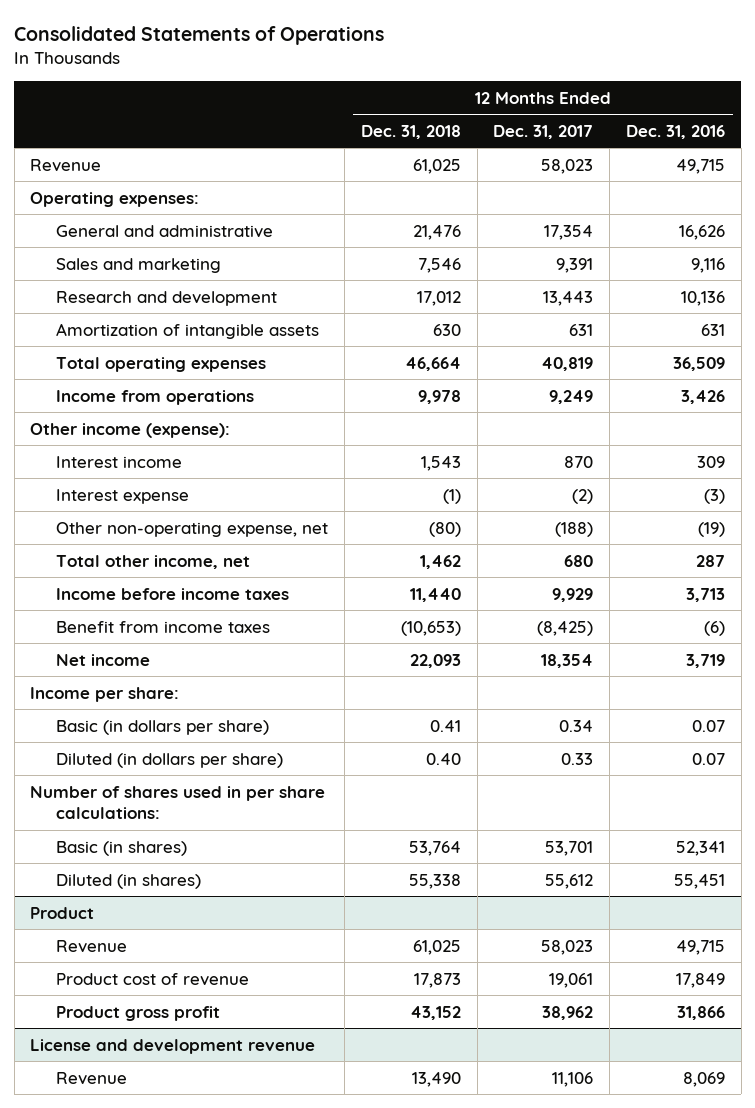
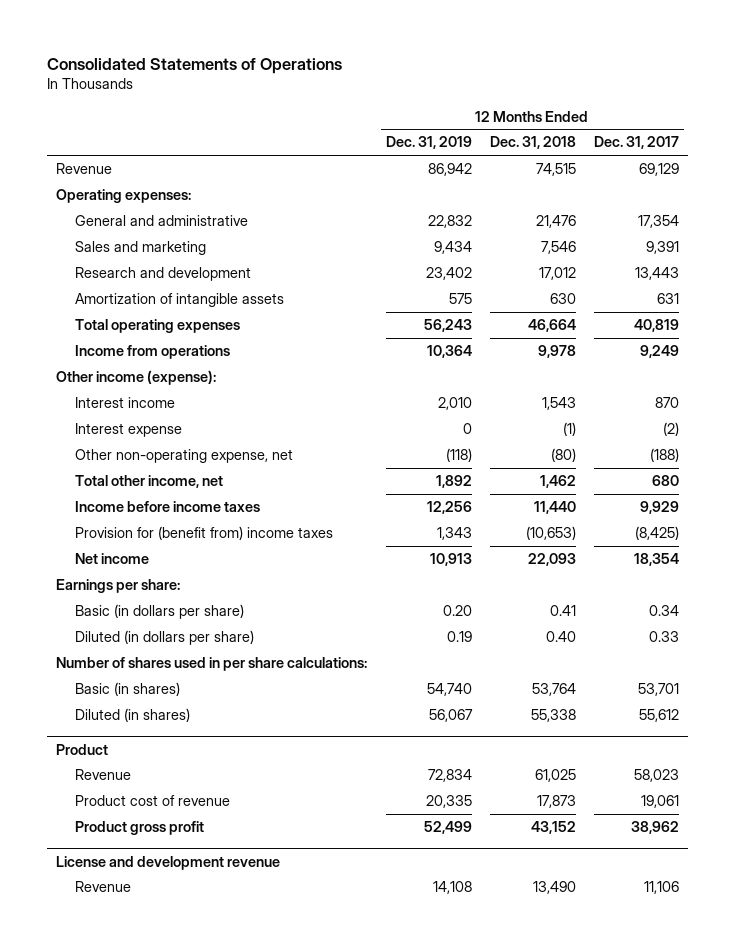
- | 12 Months Ended Dec. 31, 2018 | 12 Months Ended Dec. 31, 2017 | 12 Months Ended Dec. 31, 2016
+ | 12 Months Ended Dec. 31, 2019 | 12 Months Ended Dec. 31, 2018 | 12 Months Ended Dec. 31, 2017
- Revenue | 61,025 | 58,023 | 49,715
+ Revenue | 86,942 | 74,515 | 69,129
- Benefit from income taxes | (10,653) | (8,425) | (6)
+ Provision for (benefit from) income taxes | 1,343 | (10,653) | (8,425)
- Income per share:
+ Earnings per share:

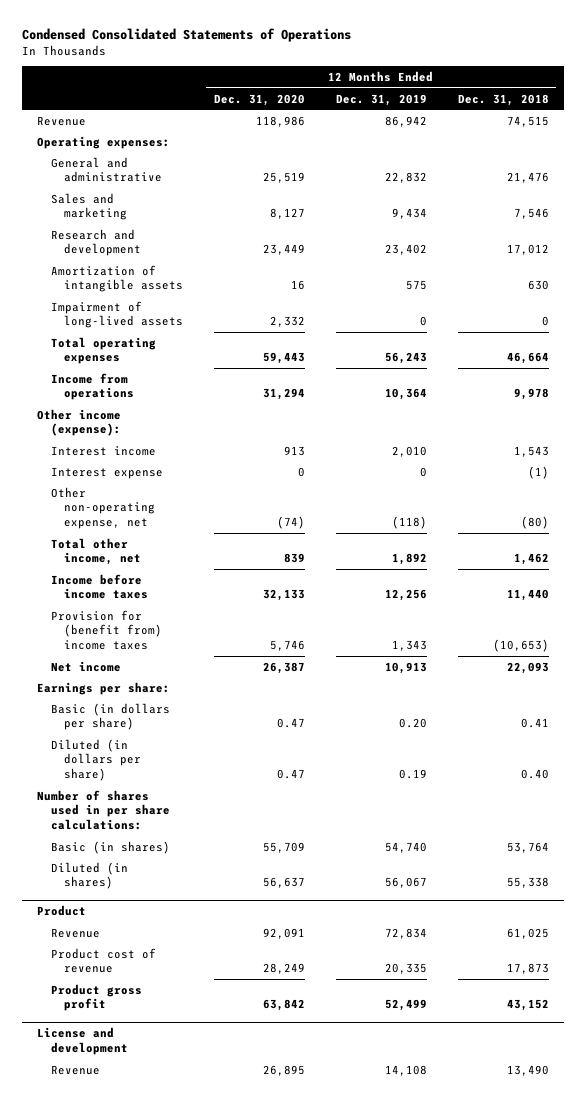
- Consolidated Statements of Operations
+ Condensed Consolidated Statements of Operations
- | 12 Months Ended Dec. 31, 2019 | 12 Months Ended Dec. 31, 2018 | 12 Months Ended Dec. 31, 2017
+ | 12 Months Ended Dec. 31, 2020 | 12 Months Ended Dec. 31, 2019 | 12 Months Ended Dec. 31, 2018
+ Impairment of long-lived assets | 2,332 | 0 | 0
- License and development revenue
+ License and development

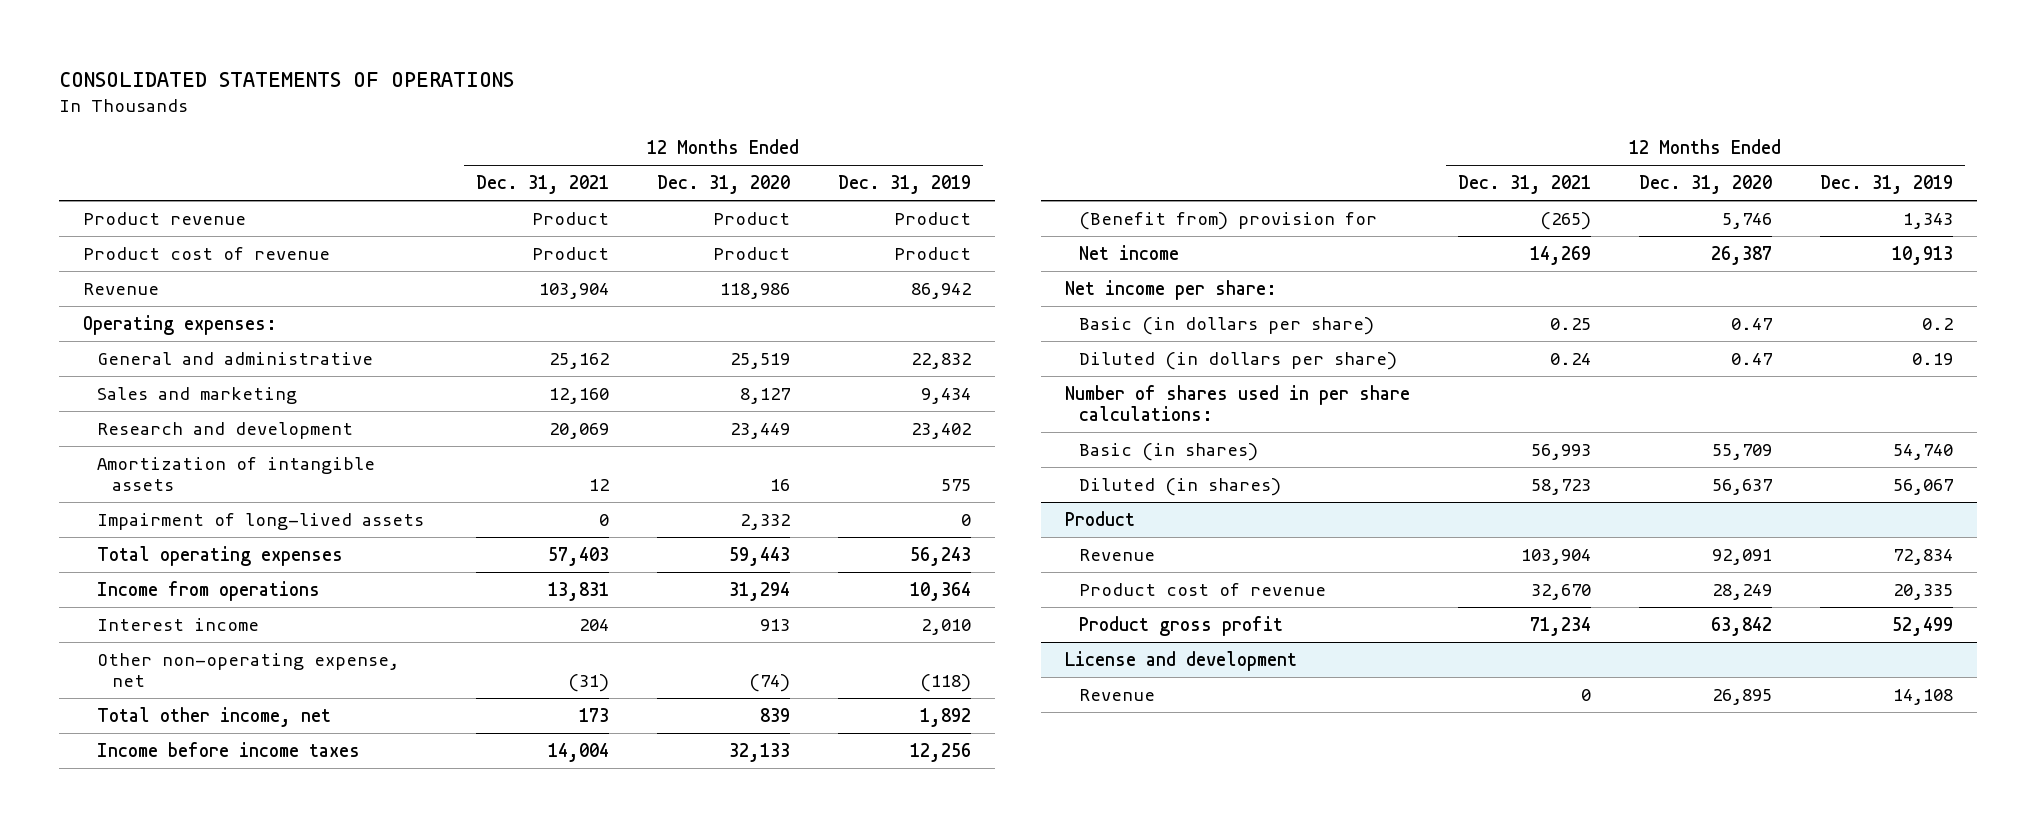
- Condensed Consolidated Statements of Operations
+ CONSOLIDATED STATEMENTS OF OPERATIONS
- | 12 Months Ended Dec. 31, 2020 | 12 Months Ended Dec. 31, 2019 | 12 Months Ended Dec. 31, 2018
+ | 12 Months Ended Dec. 31, 2021 | 12 Months Ended Dec. 31, 2020 | 12 Months Ended Dec. 31, 2019
+ Product revenue | Product | Product | Product
+ Product cost of revenue | Product | Product | Product
- Other income (expense):
- Interest expense | 0 | 0 | (1)
- Provision for (benefit from) income taxes | 5,746 | 1,343 | (10,653)
+ (Benefit from) provision for | (265) | 5,746 | 1,343
- Earnings per share:
- Basic (in dollars per share) | 0.47 | 0.20 | 0.41
+ Net income per share:
+ Basic (in dollars per share) | 0.25 | 0.47 | 0.2

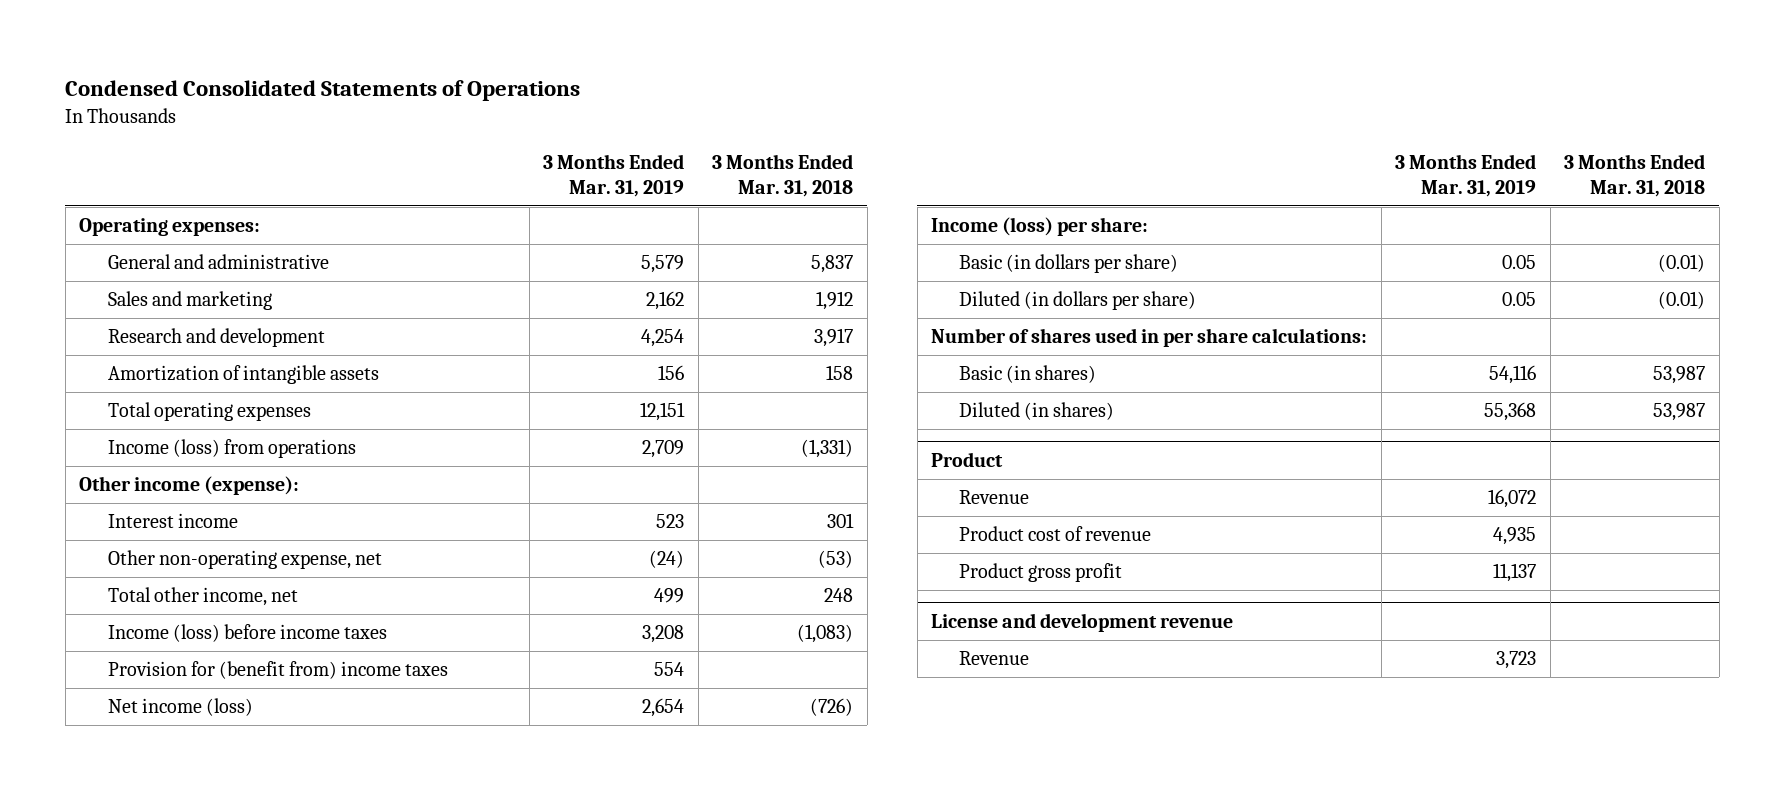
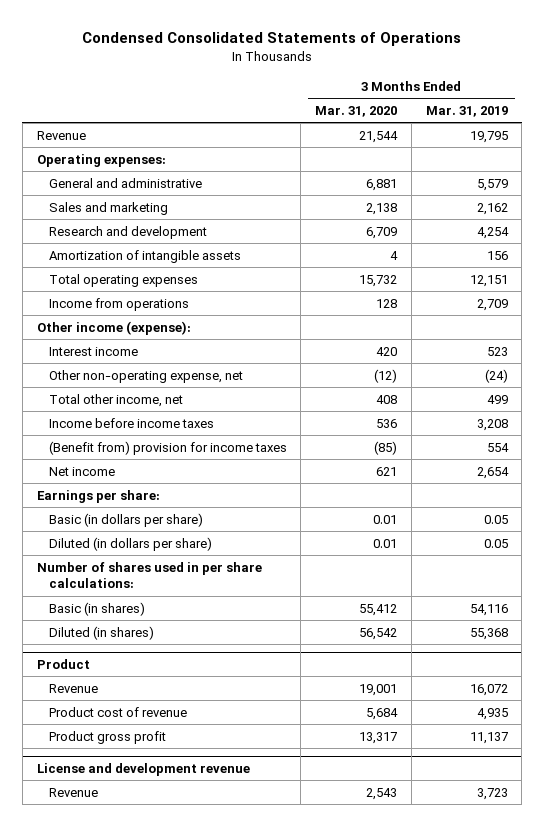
- | 3 Months Ended Mar. 31, 2019 | 3 Months Ended Mar. 31, 2018
+ | 3 Months Ended Mar. 31, 2020 | 3 Months Ended Mar. 31, 2019
+ Revenue | 21,544 | 19,795
- Income (loss) from operations | 2,709 | (1,331)
+ Income from operations | 128 | 2,709
- Income (loss) before income taxes | 3,208 | (1,083)
- Provision for (benefit from) income taxes | 554 |
- Net income (loss) | 2,654 | (726)
- Income (loss) per share:
+ Income before income taxes | 536 | 3,208
+ (Benefit from) provision for income taxes | (85) | 554
+ Net income | 621 | 2,654
+ Earnings per share:

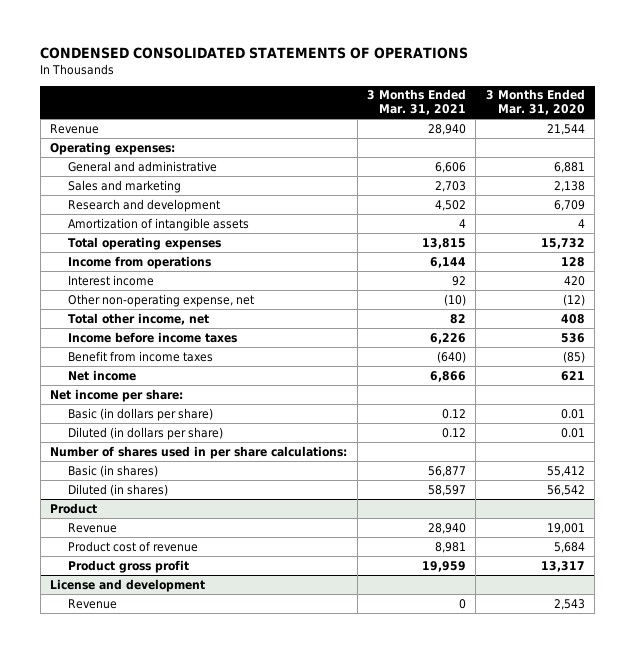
- Condensed Consolidated Statements of Operations
+ CONDENSED CONSOLIDATED STATEMENTS OF OPERATIONS
- | 3 Months Ended Mar. 31, 2020 | 3 Months Ended Mar. 31, 2019
+ | 3 Months Ended Mar. 31, 2021 | 3 Months Ended Mar. 31, 2020
- Other income (expense):
- (Benefit from) provision for income taxes | (85) | 554
+ Benefit from income taxes | (640) | (85)
- Earnings per share:
+ Net income per share:
- License and development revenue
+ License and development

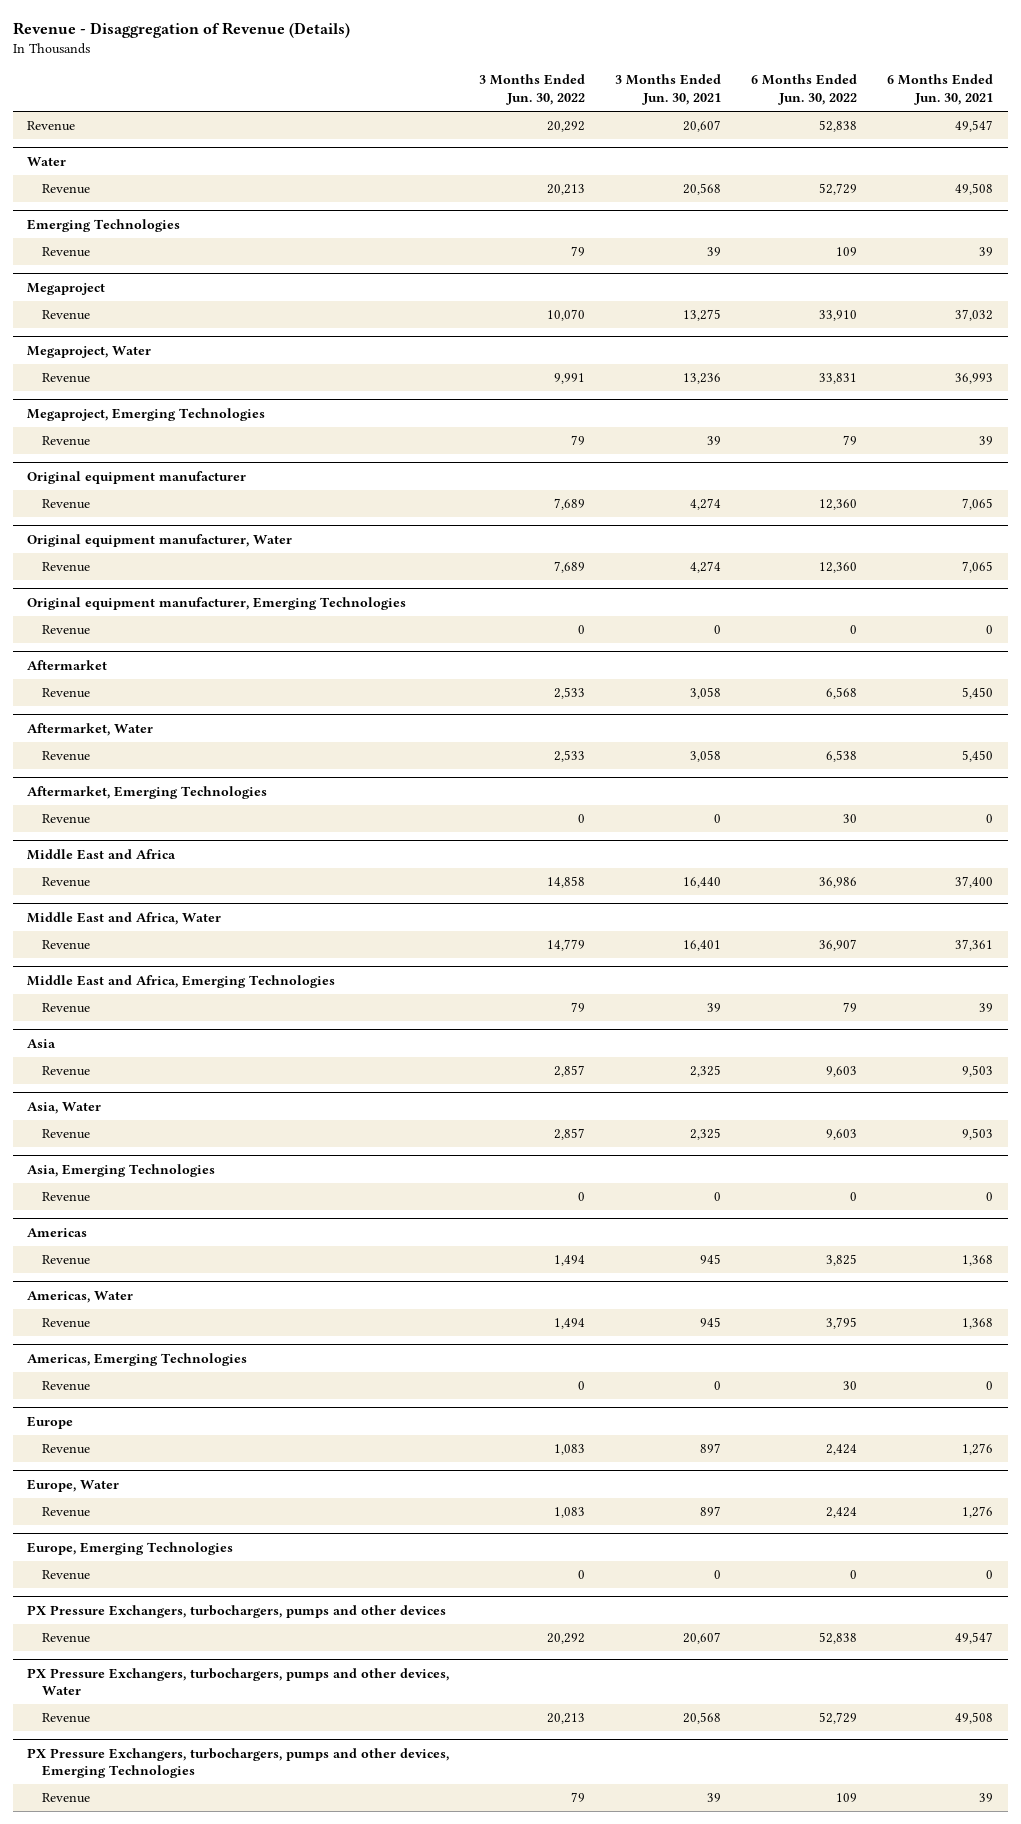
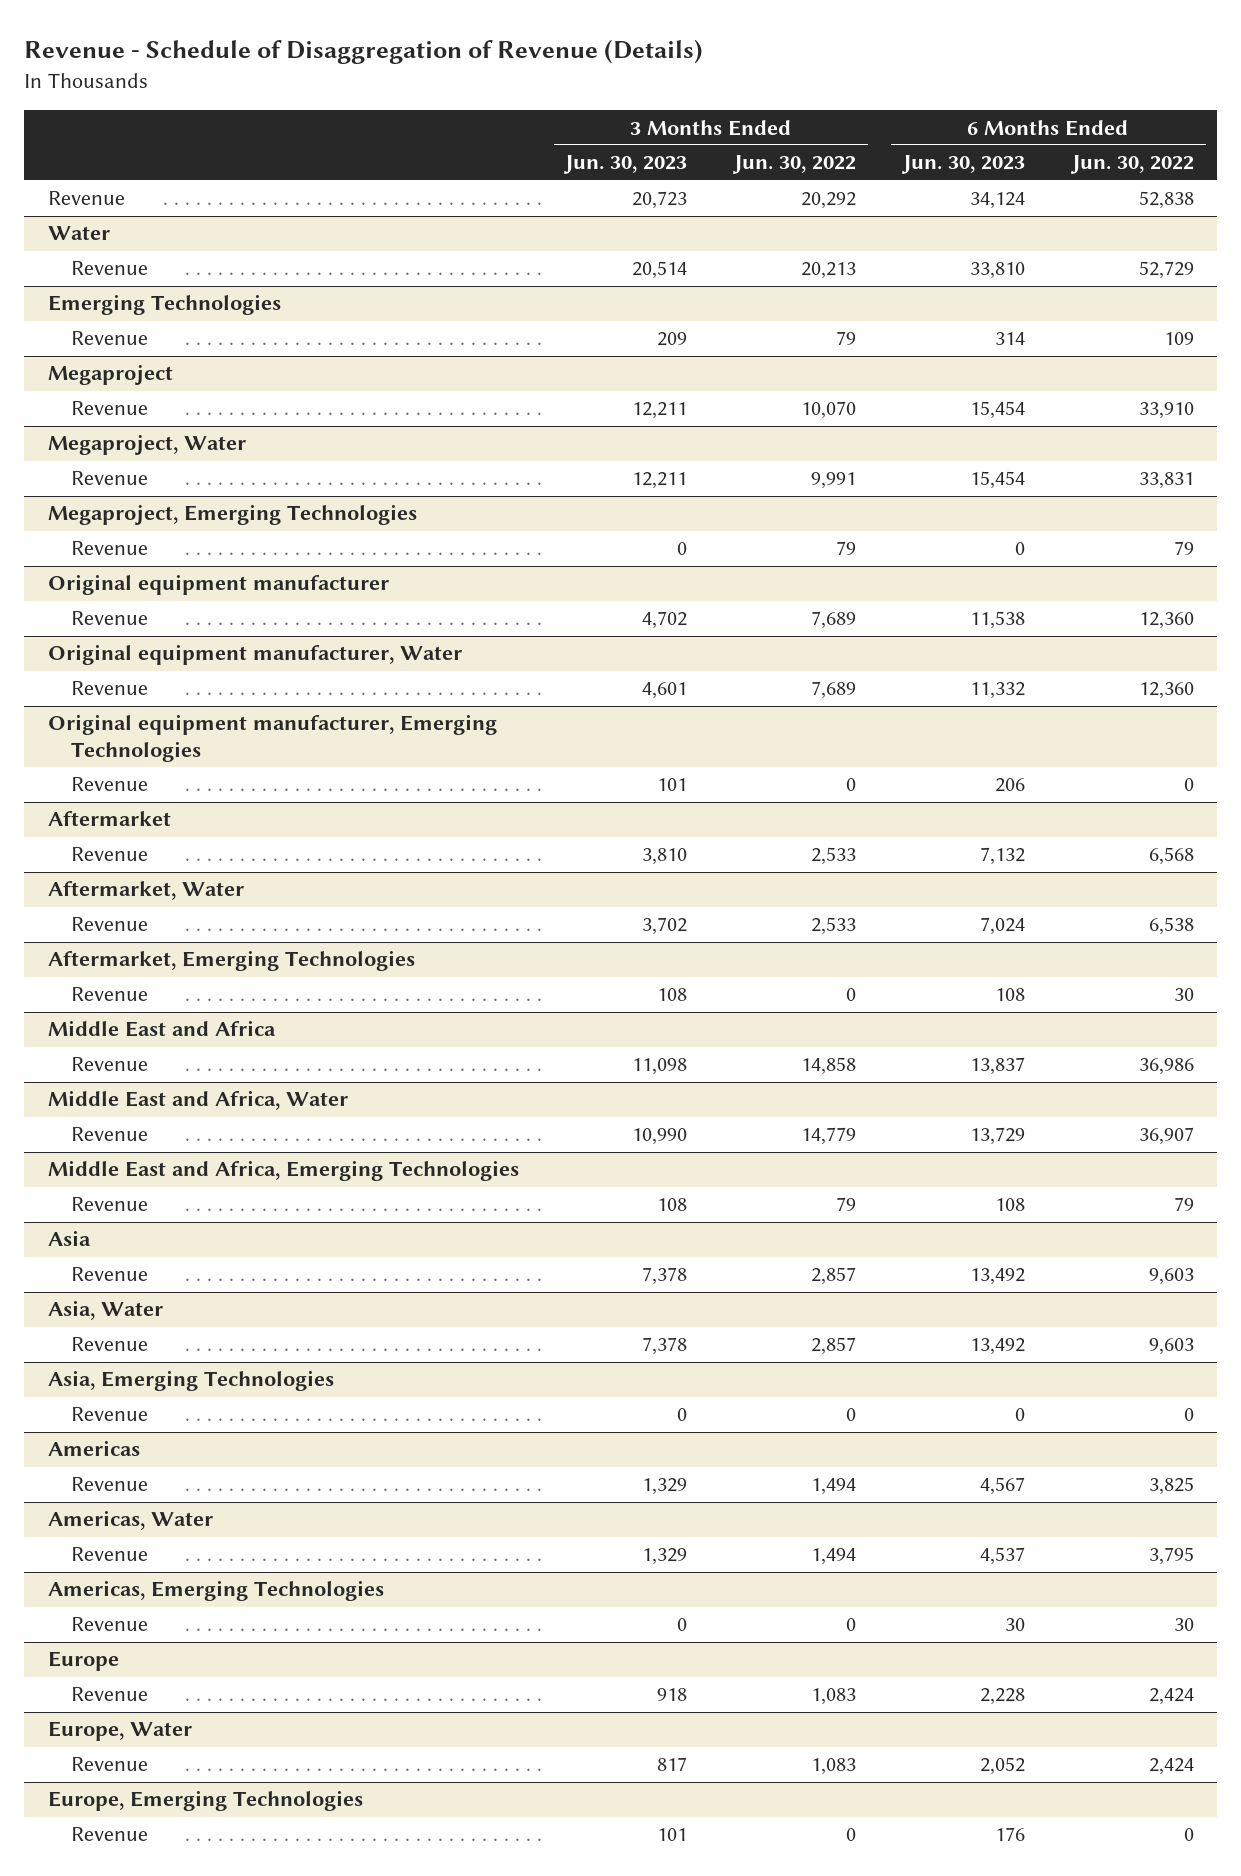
- Revenue - Disaggregation of Revenue (Details)
+ Revenue - Schedule of Disaggregation of Revenue (Details)
- | 3 Months Ended Jun. 30, 2022 | 3 Months Ended Jun. 30, 2021 | 6 Months Ended Jun. 30, 2022 | 6 Months Ended Jun. 30, 2021
+ | 3 Months Ended Jun. 30, 2023 | 3 Months Ended Jun. 30, 2022 | 6 Months Ended Jun. 30, 2023 | 6 Months Ended Jun. 30, 2022
- PX Pressure Exchangers, turbochargers, pumps and other devices
- Revenue | 20,292 | 20,607 | 52,838 | 49,547
- PX Pressure Exchangers, turbochargers, pumps and other devices, Water
- Revenue | 20,213 | 20,568 | 52,729 | 49,508
- PX Pressure Exchangers, turbochargers, pumps and other devices, Emerging Technologies
- Revenue | 79 | 39 | 109 | 39

